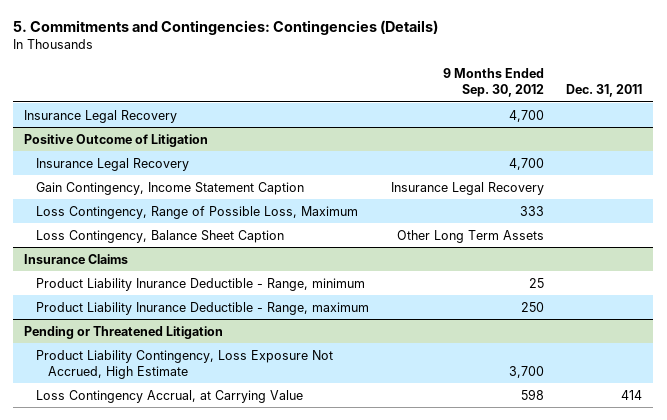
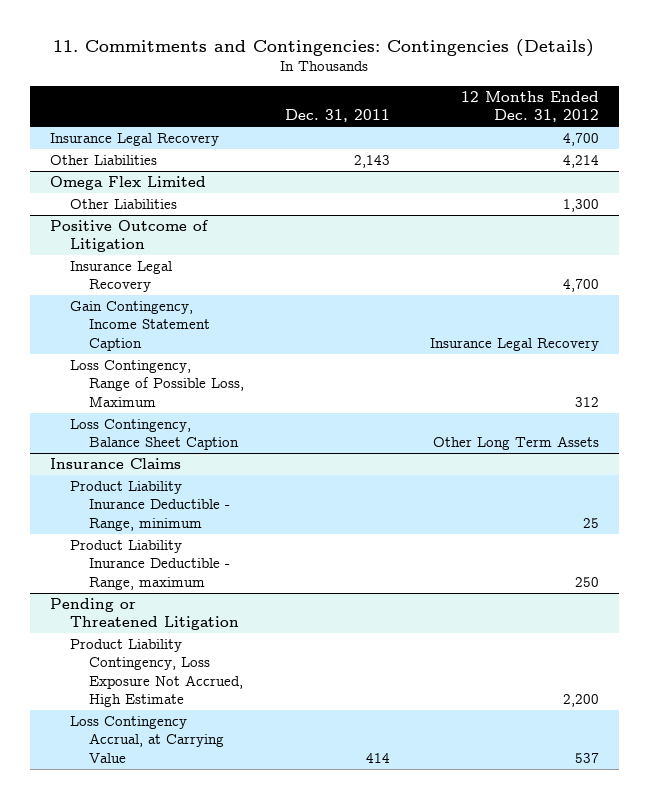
- 5. Commitments and Contingencies: Contingencies (Details)
+ 11. Commitments and Contingencies: Contingencies (Details)
- | 9 Months Ended Sep. 30, 2012 | Dec. 31, 2011
+ | Dec. 31, 2011 | 12 Months Ended Dec. 31, 2012
+ Other Liabilities | 2,143 | 4,214
+ Omega Flex Limited
+ Other Liabilities | | 1,300

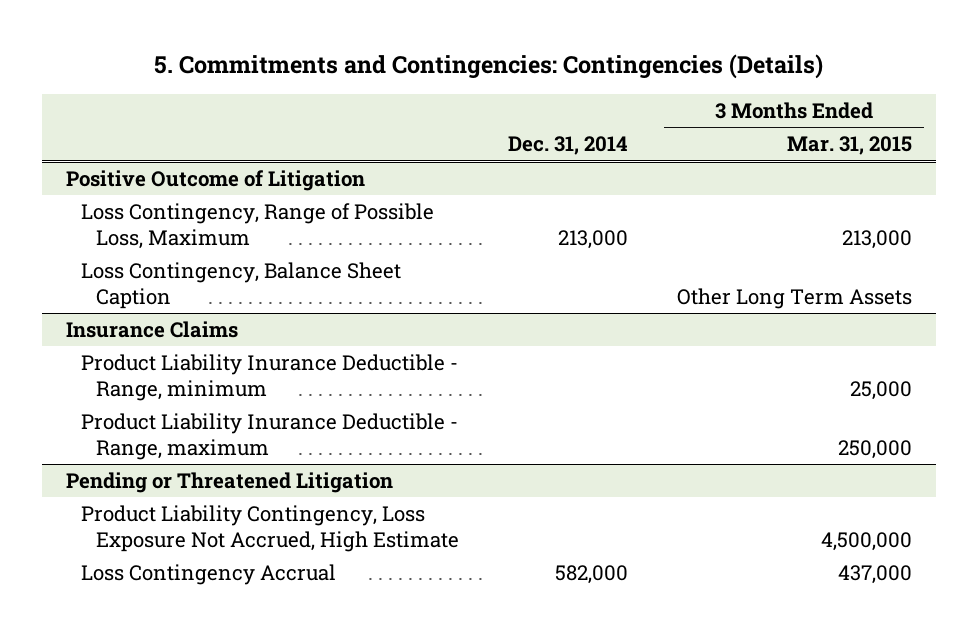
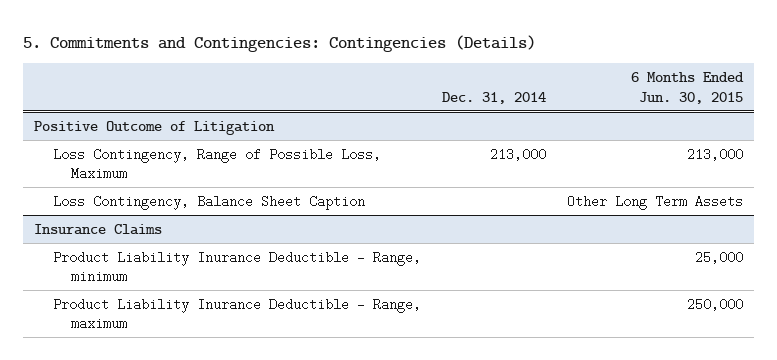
- | Dec. 31, 2014 | 3 Months Ended Mar. 31, 2015
+ | Dec. 31, 2014 | 6 Months Ended Jun. 30, 2015
- Pending or Threatened Litigation
- Product Liability Contingency, Loss Exposure Not Accrued, High Estimate | | 4,500,000
- Loss Contingency Accrual | 582,000 | 437,000

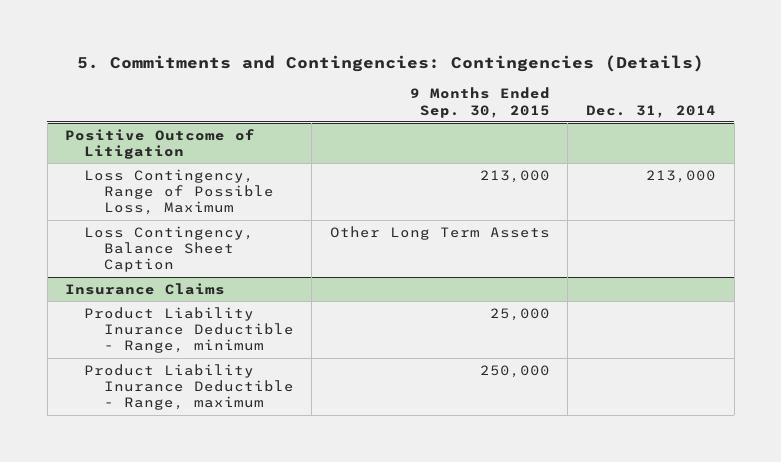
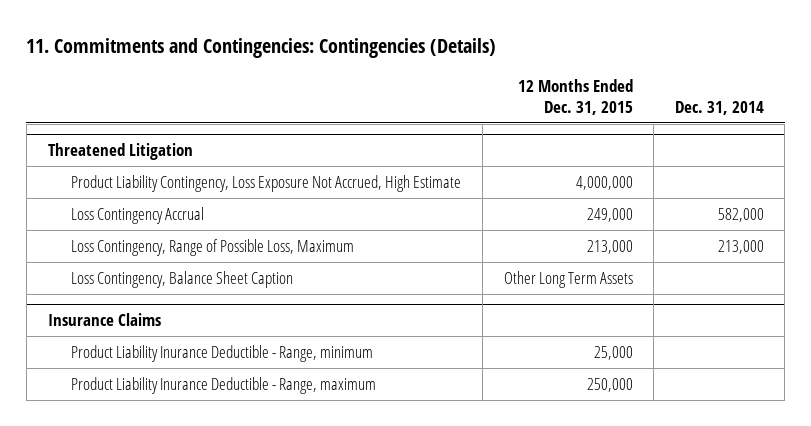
- 5. Commitments and Contingencies: Contingencies (Details)
+ 11. Commitments and Contingencies: Contingencies (Details)
- | 9 Months Ended Sep. 30, 2015 | Dec. 31, 2014
+ | 12 Months Ended Dec. 31, 2015 | Dec. 31, 2014
- Positive Outcome of Litigation
+ Threatened Litigation
+ Product Liability Contingency, Loss Exposure Not Accrued, High Estimate | 4,000,000 |
+ Loss Contingency Accrual | 249,000 | 582,000

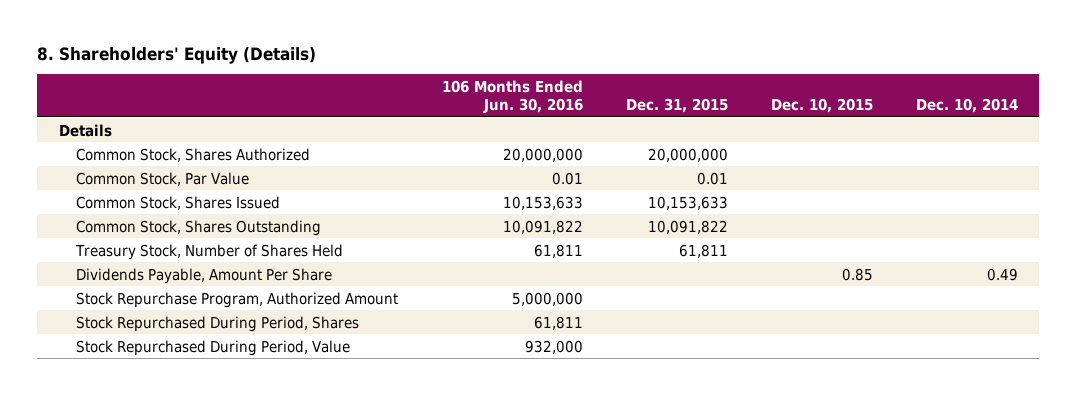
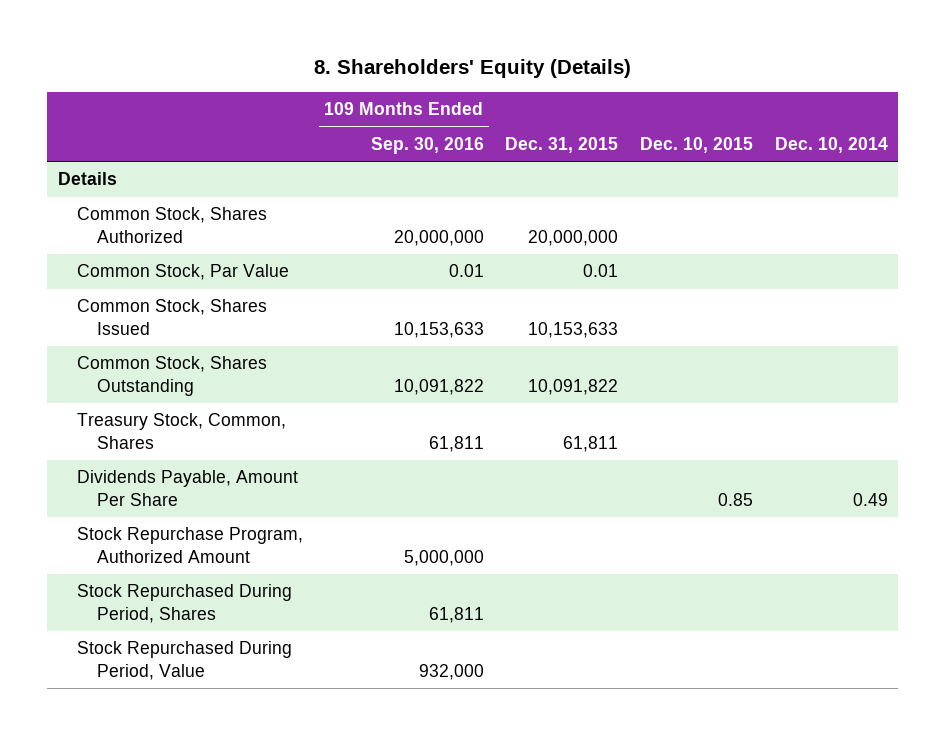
- | 106 Months Ended Jun. 30, 2016 | Dec. 31, 2015 | Dec. 10, 2015 | Dec. 10, 2014
+ | 109 Months Ended Sep. 30, 2016 | Dec. 31, 2015 | Dec. 10, 2015 | Dec. 10, 2014
- Treasury Stock, Number of Shares Held | 61,811 | 61,811 | |
+ Treasury Stock, Common, Shares | 61,811 | 61,811 | |

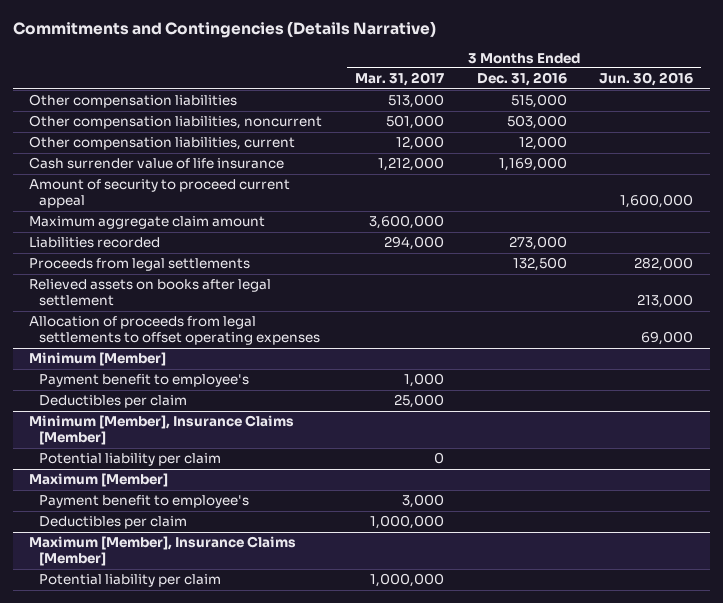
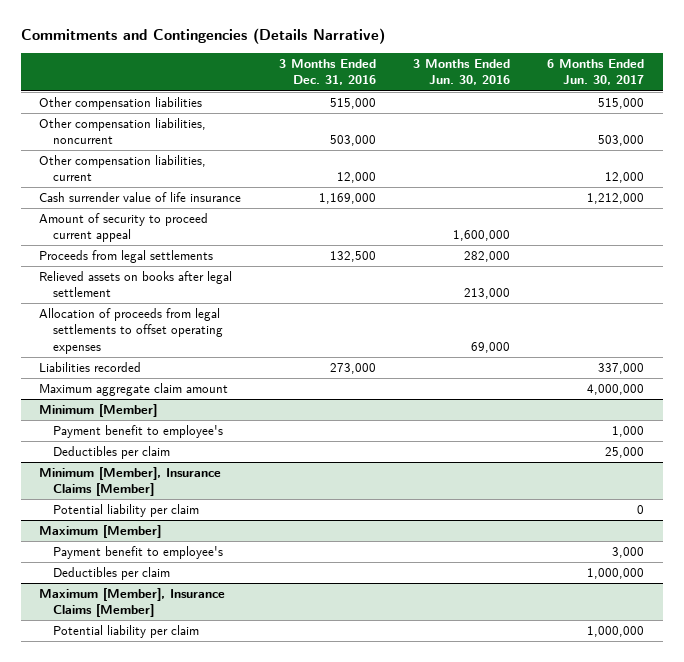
- | 3 Months Ended Mar. 31, 2017 | 3 Months Ended Dec. 31, 2016 | 3 Months Ended Jun. 30, 2016
+ | 3 Months Ended Dec. 31, 2016 | 3 Months Ended Jun. 30, 2016 | 6 Months Ended Jun. 30, 2017
moved down: Liabilities recorded | 273,000 | | 337,000
moved down: Maximum aggregate claim amount | | | 4,000,000

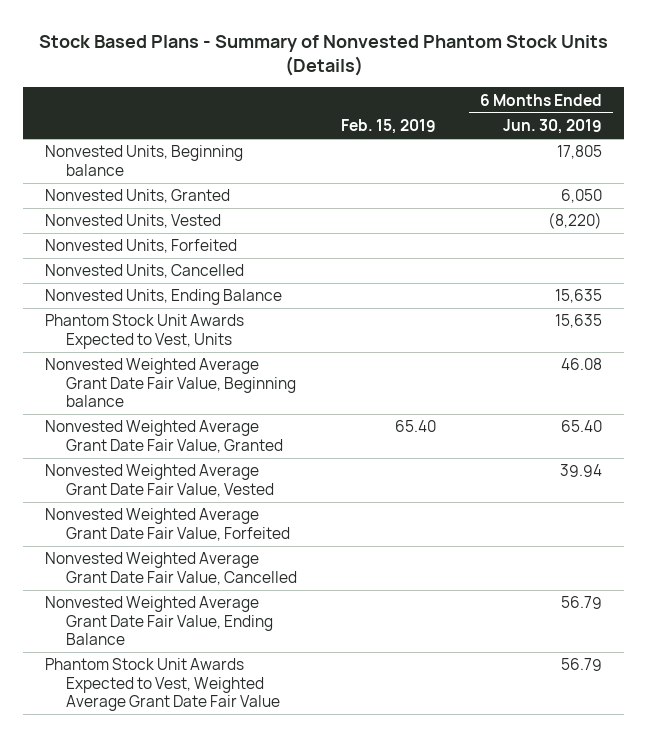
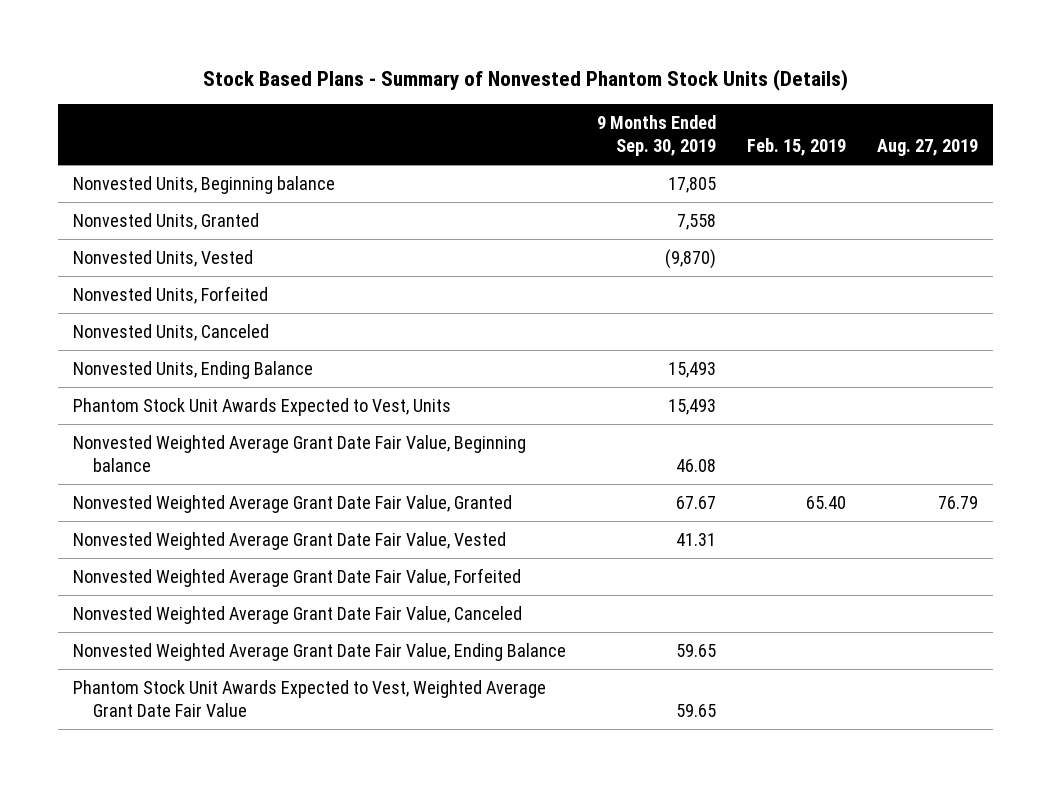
- | Feb. 15, 2019 | 6 Months Ended Jun. 30, 2019
+ | 9 Months Ended Sep. 30, 2019 | Feb. 15, 2019 | Aug. 27, 2019
- Nonvested Units, Cancelled
+ Nonvested Units, Canceled
- Nonvested Weighted Average Grant Date Fair Value, Cancelled
+ Nonvested Weighted Average Grant Date Fair Value, Canceled

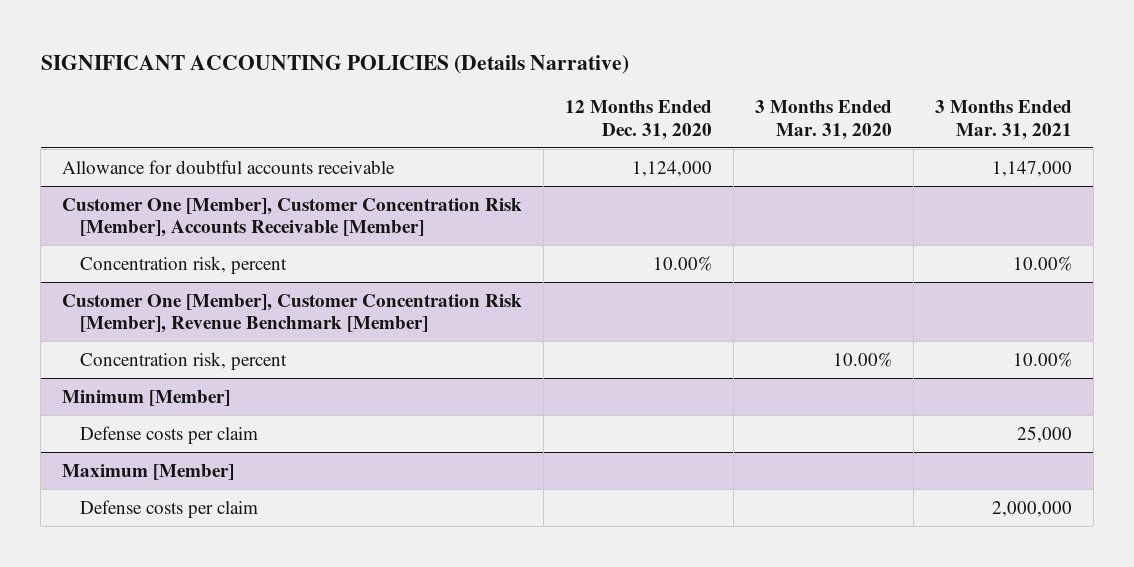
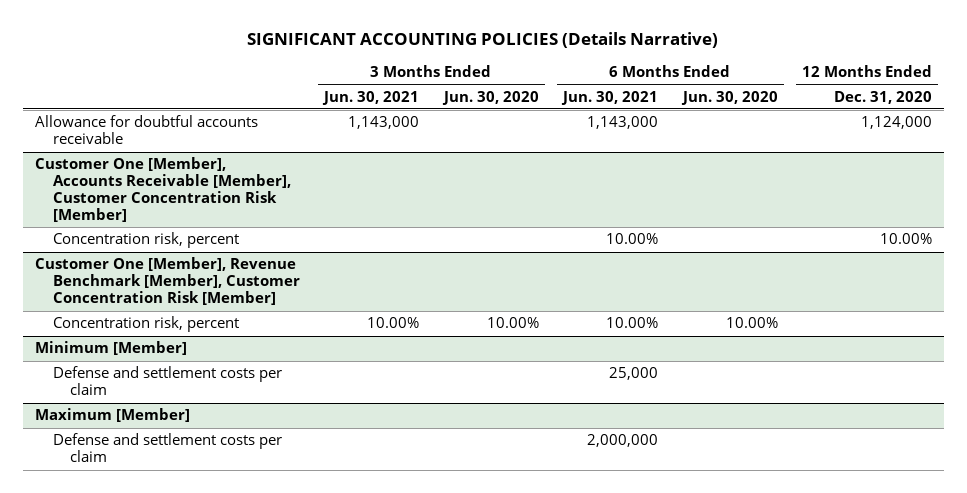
- | 12 Months Ended Dec. 31, 2020 | 3 Months Ended Mar. 31, 2020 | 3 Months Ended Mar. 31, 2021
+ | 3 Months Ended Jun. 30, 2021 | 3 Months Ended Jun. 30, 2020 | 6 Months Ended Jun. 30, 2021 | 6 Months Ended Jun. 30, 2020 | 12 Months Ended Dec. 31, 2020
- Customer One [Member], Customer Concentration Risk [Member], Accounts Receivable [Member]
+ Customer One [Member], Accounts Receivable [Member], Customer Concentration Risk [Member]
- Customer One [Member], Customer Concentration Risk [Member], Revenue Benchmark [Member]
+ Customer One [Member], Revenue Benchmark [Member], Customer Concentration Risk [Member]
@ Minimum [Member]
- Defense costs per claim | | | 25,000
+ Defense and settlement costs per claim | | | 25,000 | |
@ Maximum [Member]
- Defense costs per claim | | | 2,000,000
+ Defense and settlement costs per claim | | | 2,000,000 | |

